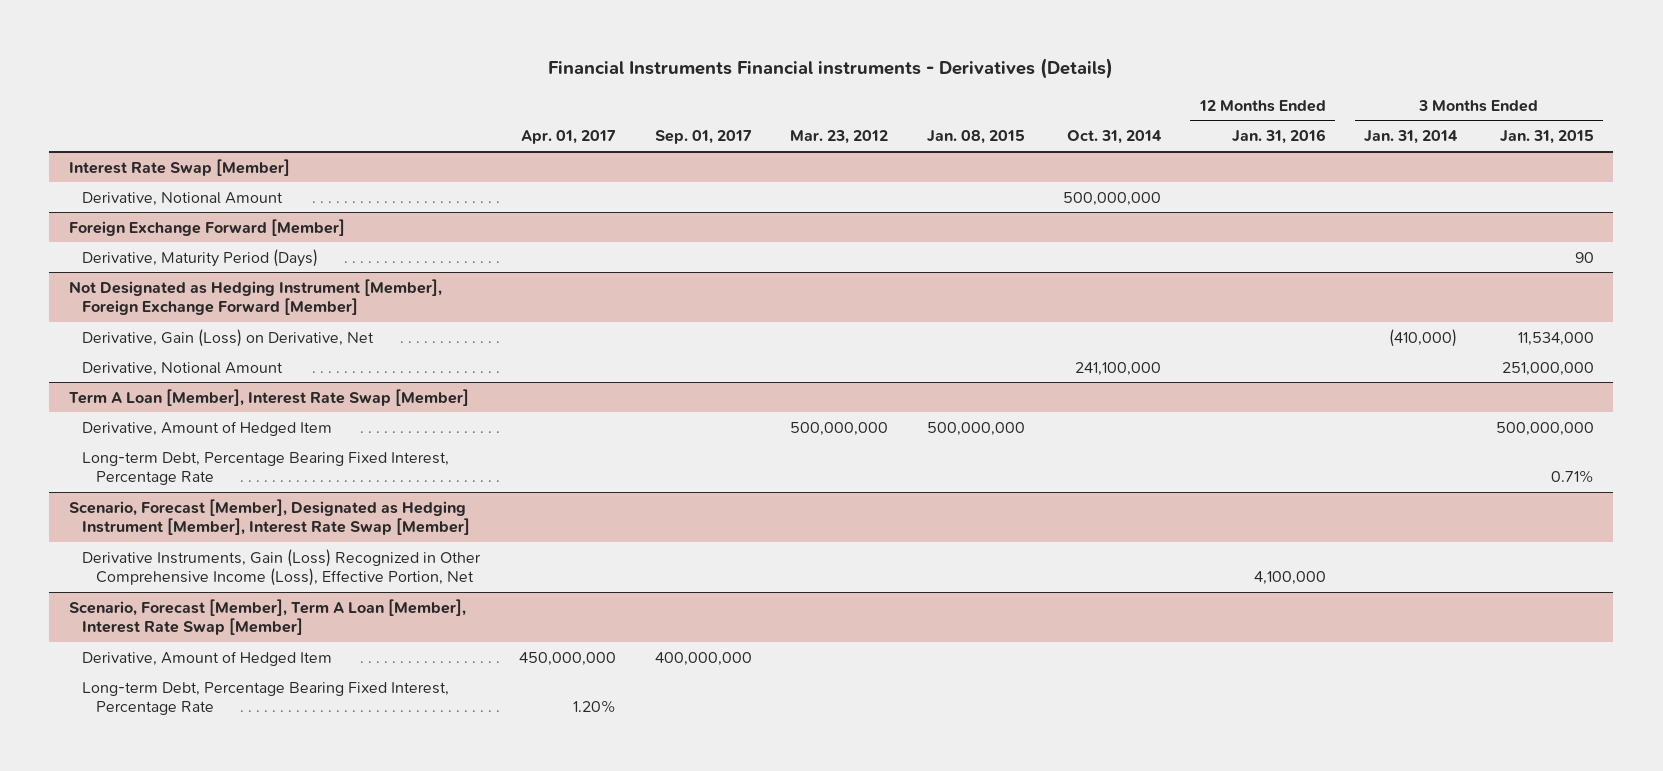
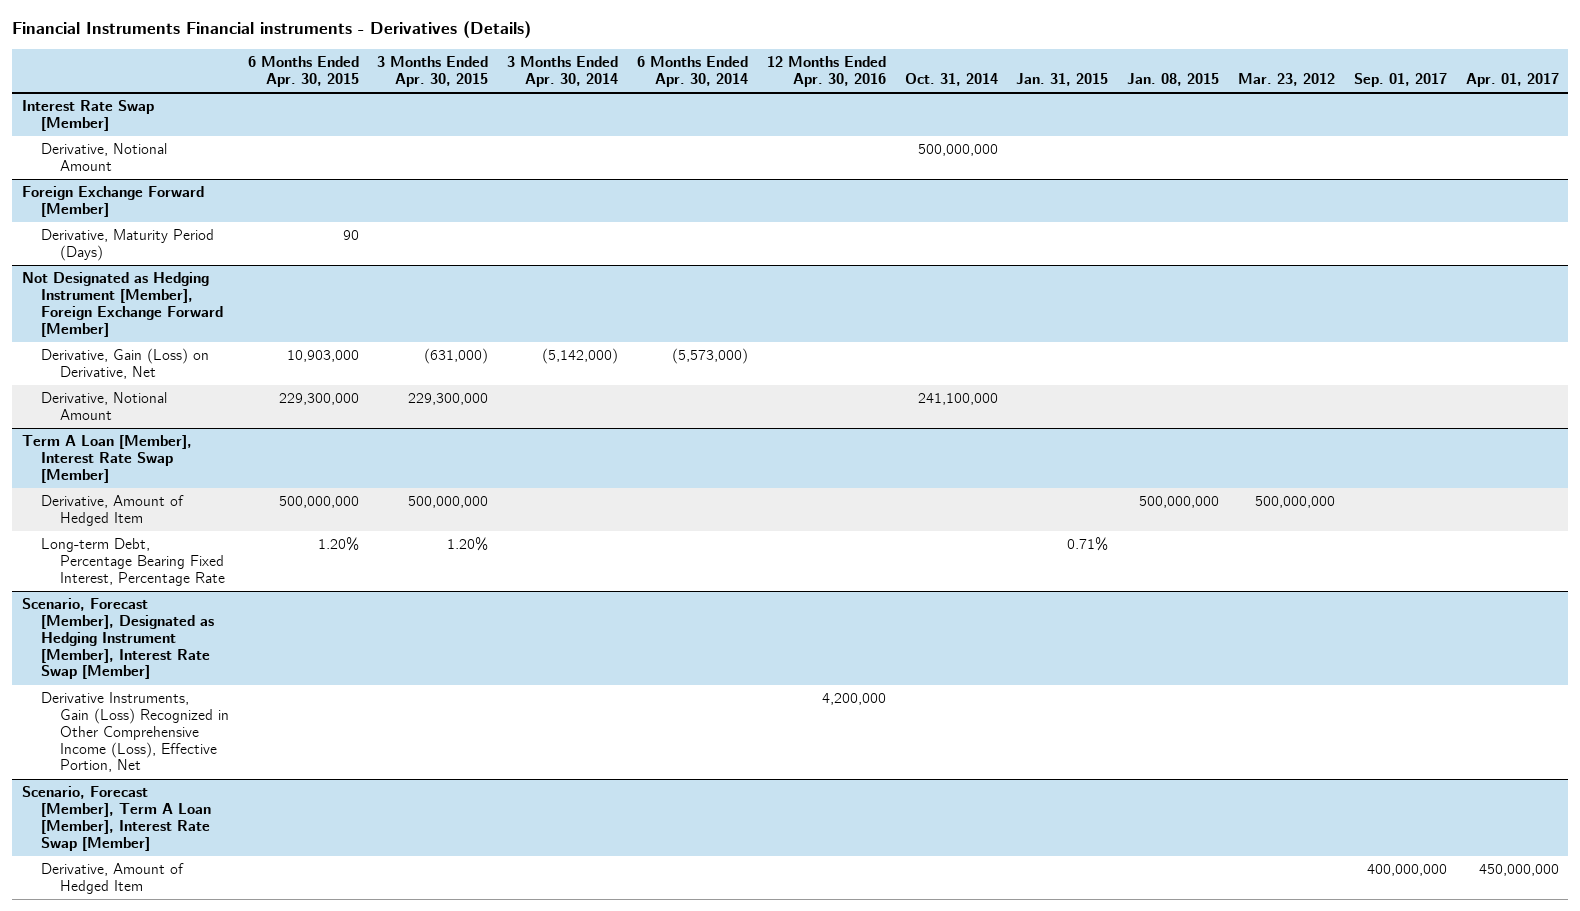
- | Apr. 01, 2017 | Sep. 01, 2017 | Mar. 23, 2012 | Jan. 08, 2015 | Oct. 31, 2014 | 12 Months Ended Jan. 31, 2016 | 3 Months Ended Jan. 31, 2014 | 3 Months Ended Jan. 31, 2015
+ | 6 Months Ended Apr. 30, 2015 | 3 Months Ended Apr. 30, 2015 | 3 Months Ended Apr. 30, 2014 | 6 Months Ended Apr. 30, 2014 | 12 Months Ended Apr. 30, 2016 | Oct. 31, 2014 | Jan. 31, 2015 | Jan. 08, 2015 | Mar. 23, 2012 | Sep. 01, 2017 | Apr. 01, 2017
@ Scenario, Forecast [Member], Term A Loan [Member], Interest Rate Swap [Member]
- Long-term Debt, Percentage Bearing Fixed Interest, Percentage Rate | 1.20% | | | | | | |

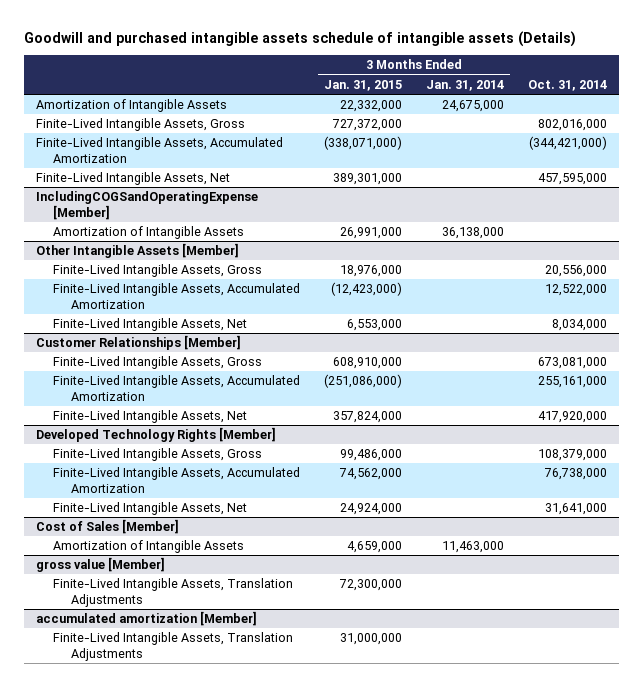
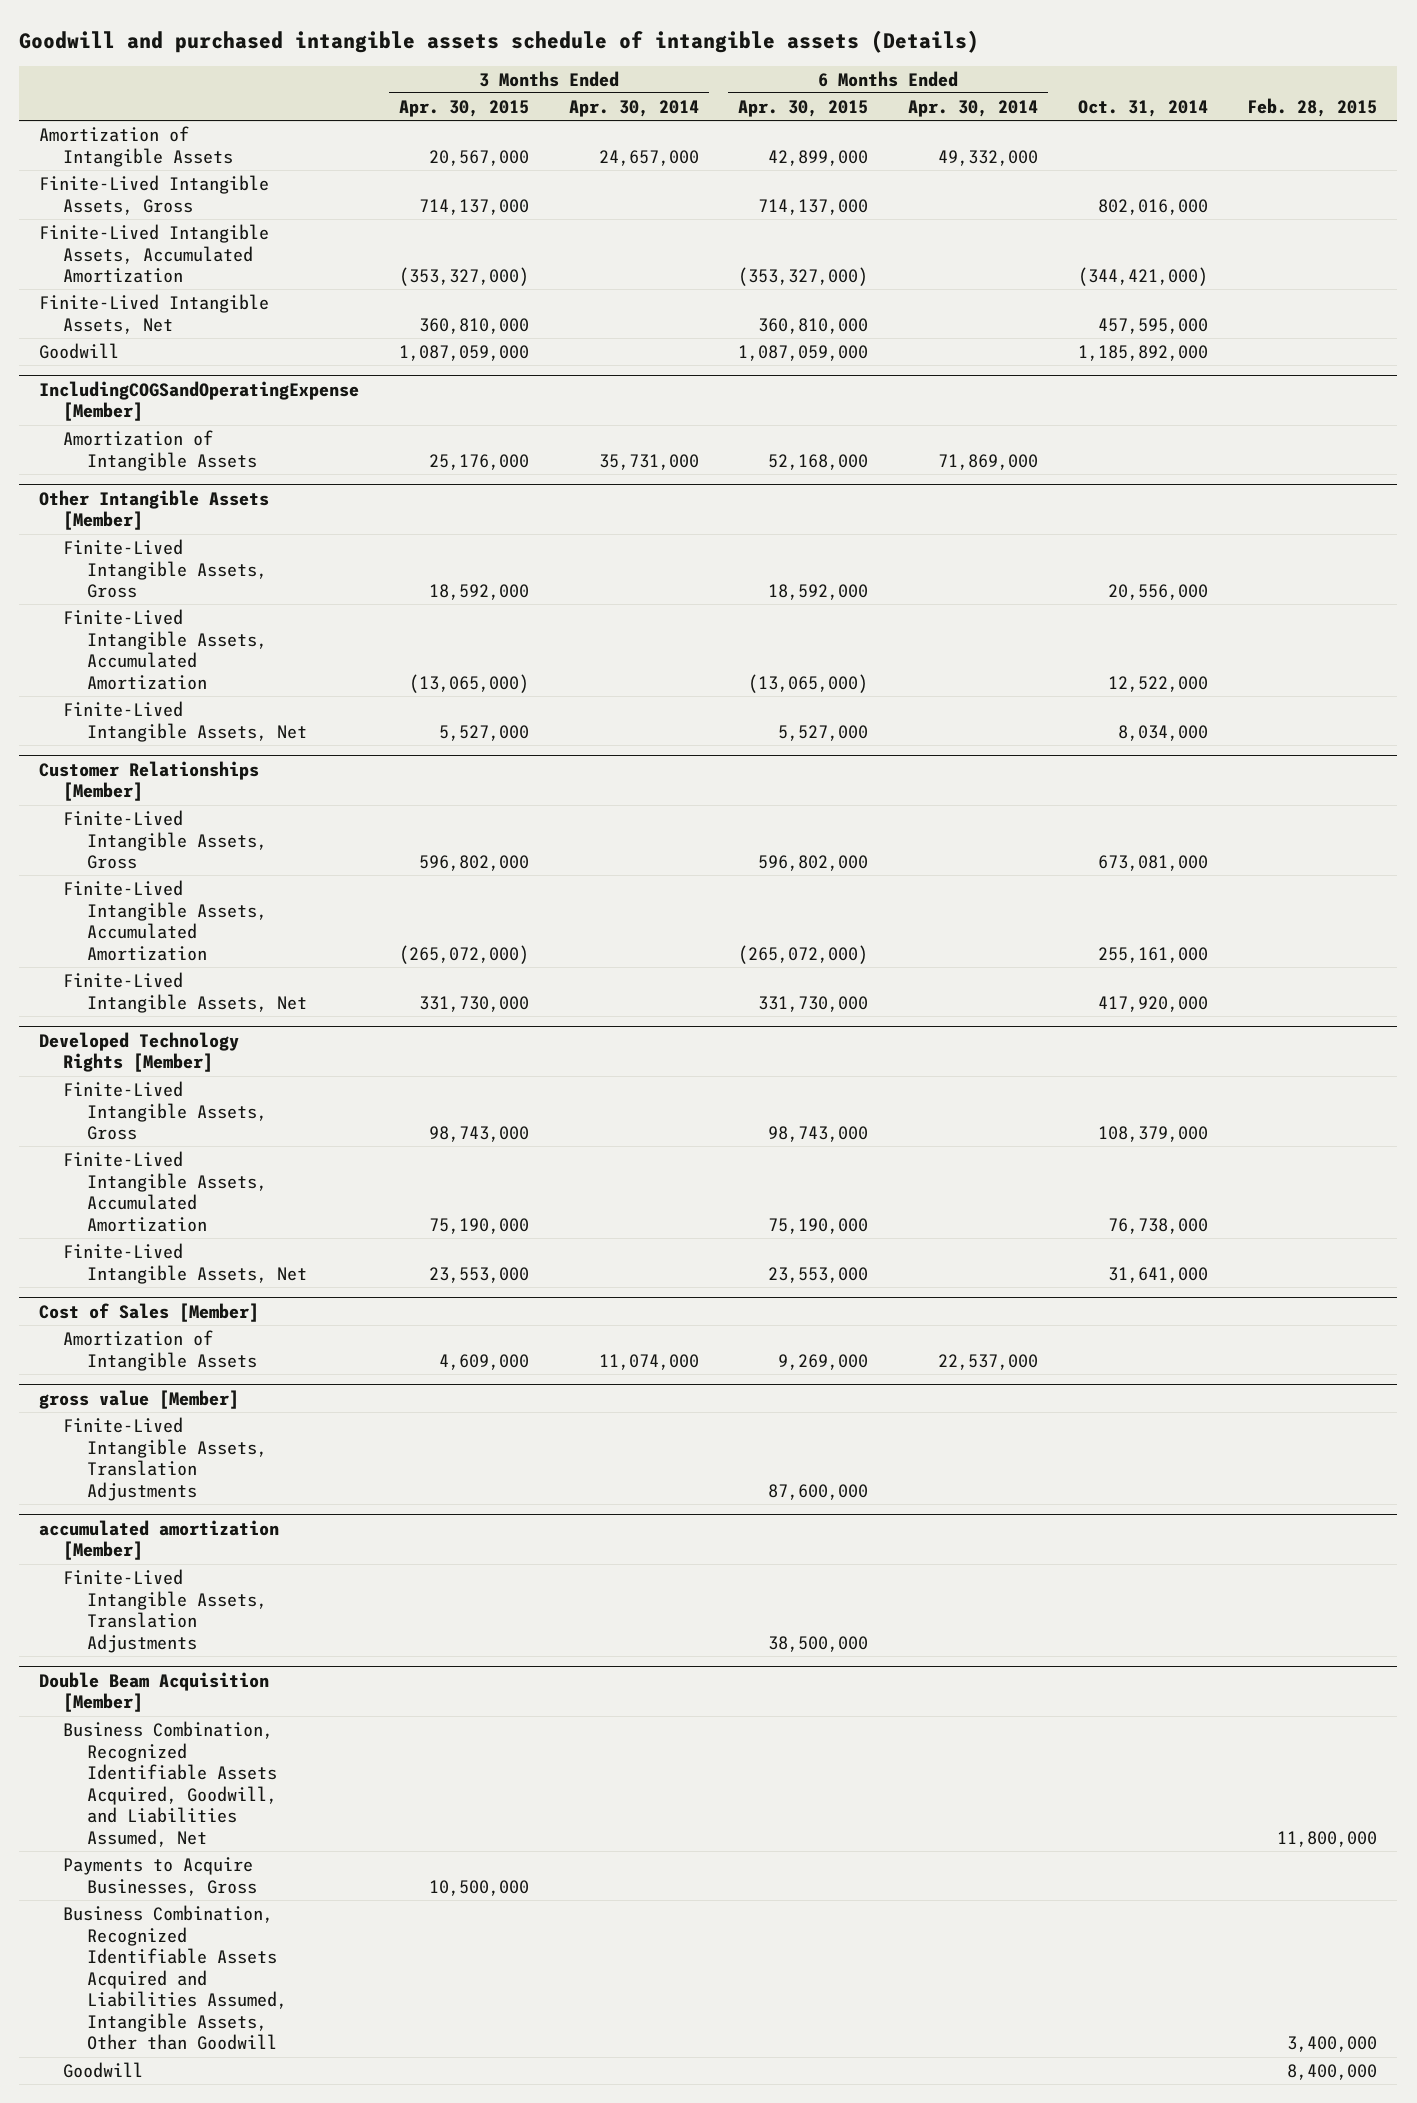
- | 3 Months Ended Jan. 31, 2015 | 3 Months Ended Jan. 31, 2014 | Oct. 31, 2014
+ | 3 Months Ended Apr. 30, 2015 | 3 Months Ended Apr. 30, 2014 | 6 Months Ended Apr. 30, 2015 | 6 Months Ended Apr. 30, 2014 | Oct. 31, 2014 | Feb. 28, 2015
+ Goodwill | 1,087,059,000 | | 1,087,059,000 | | 1,185,892,000 |
+ Double Beam Acquisition [Member]
+ Business Combination, Recognized Identifiable Assets Acquired, Goodwill, and Liabilities Assumed, Net | | | | | | 11,800,000
+ Payments to Acquire Businesses, Gross | 10,500,000 | | | | |
+ Business Combination, Recognized Identifiable Assets Acquired and Liabilities Assumed, Intangible Assets, Other than Goodwill | | | | | | 3,400,000
+ Goodwill | | | | | | 8,400,000

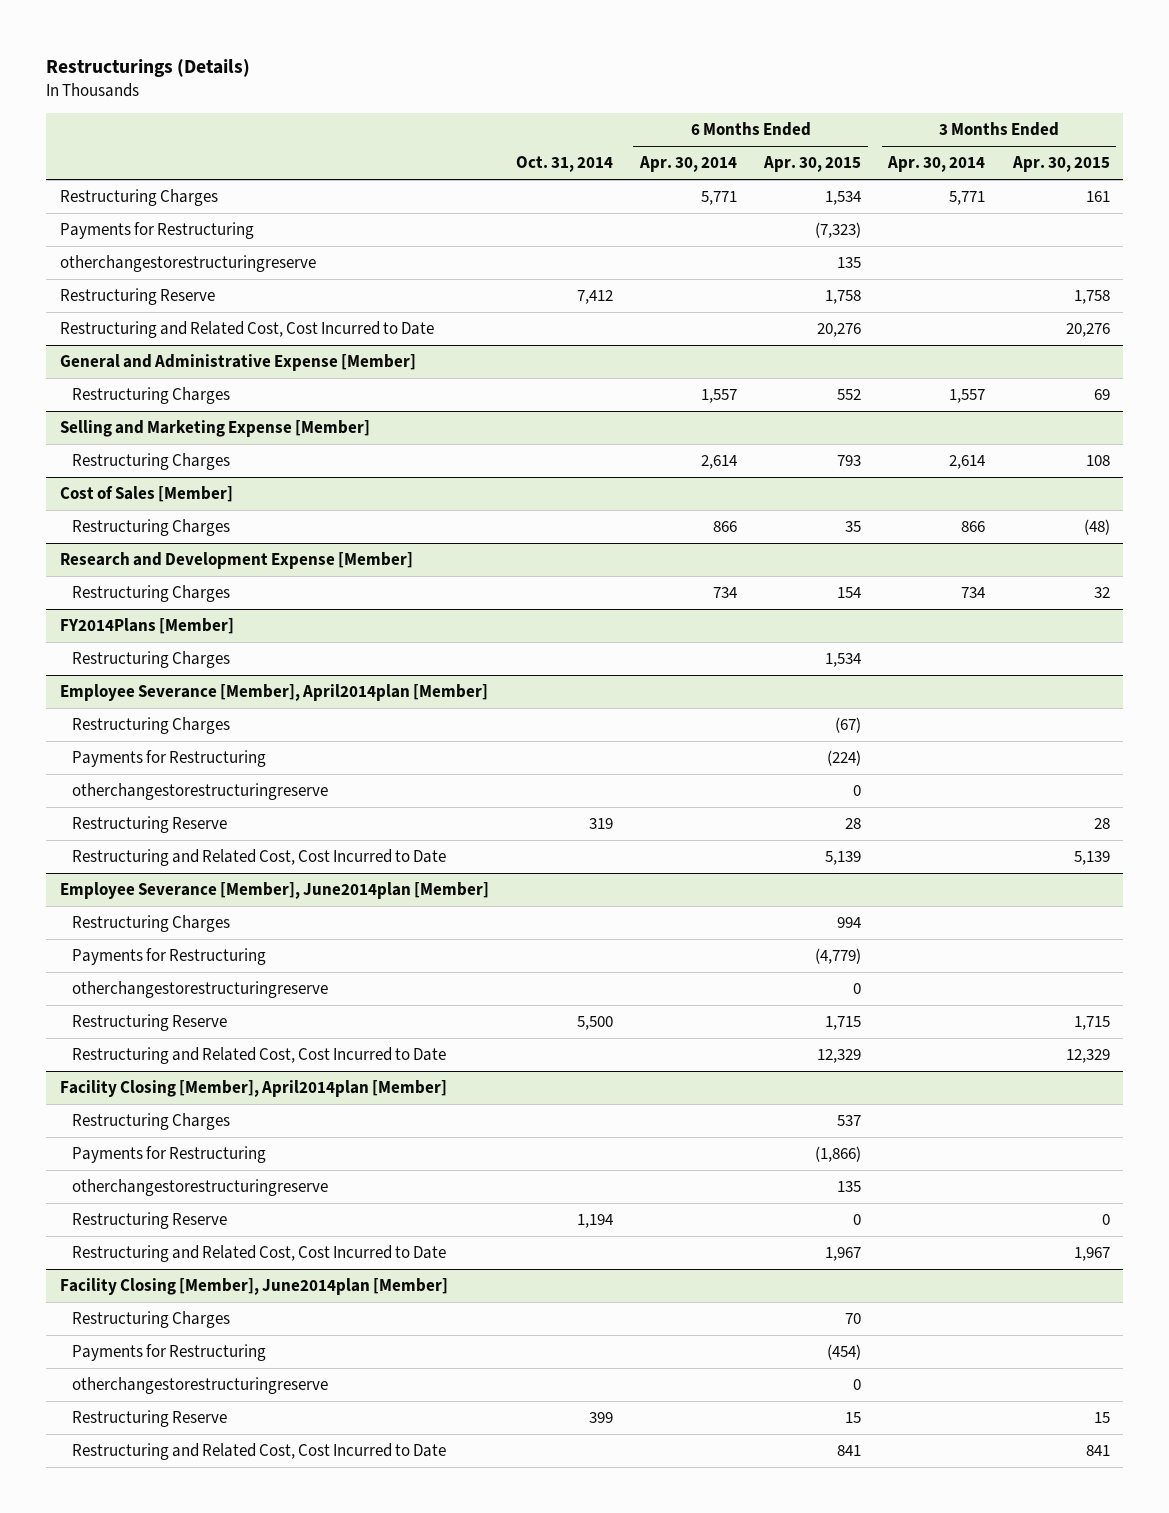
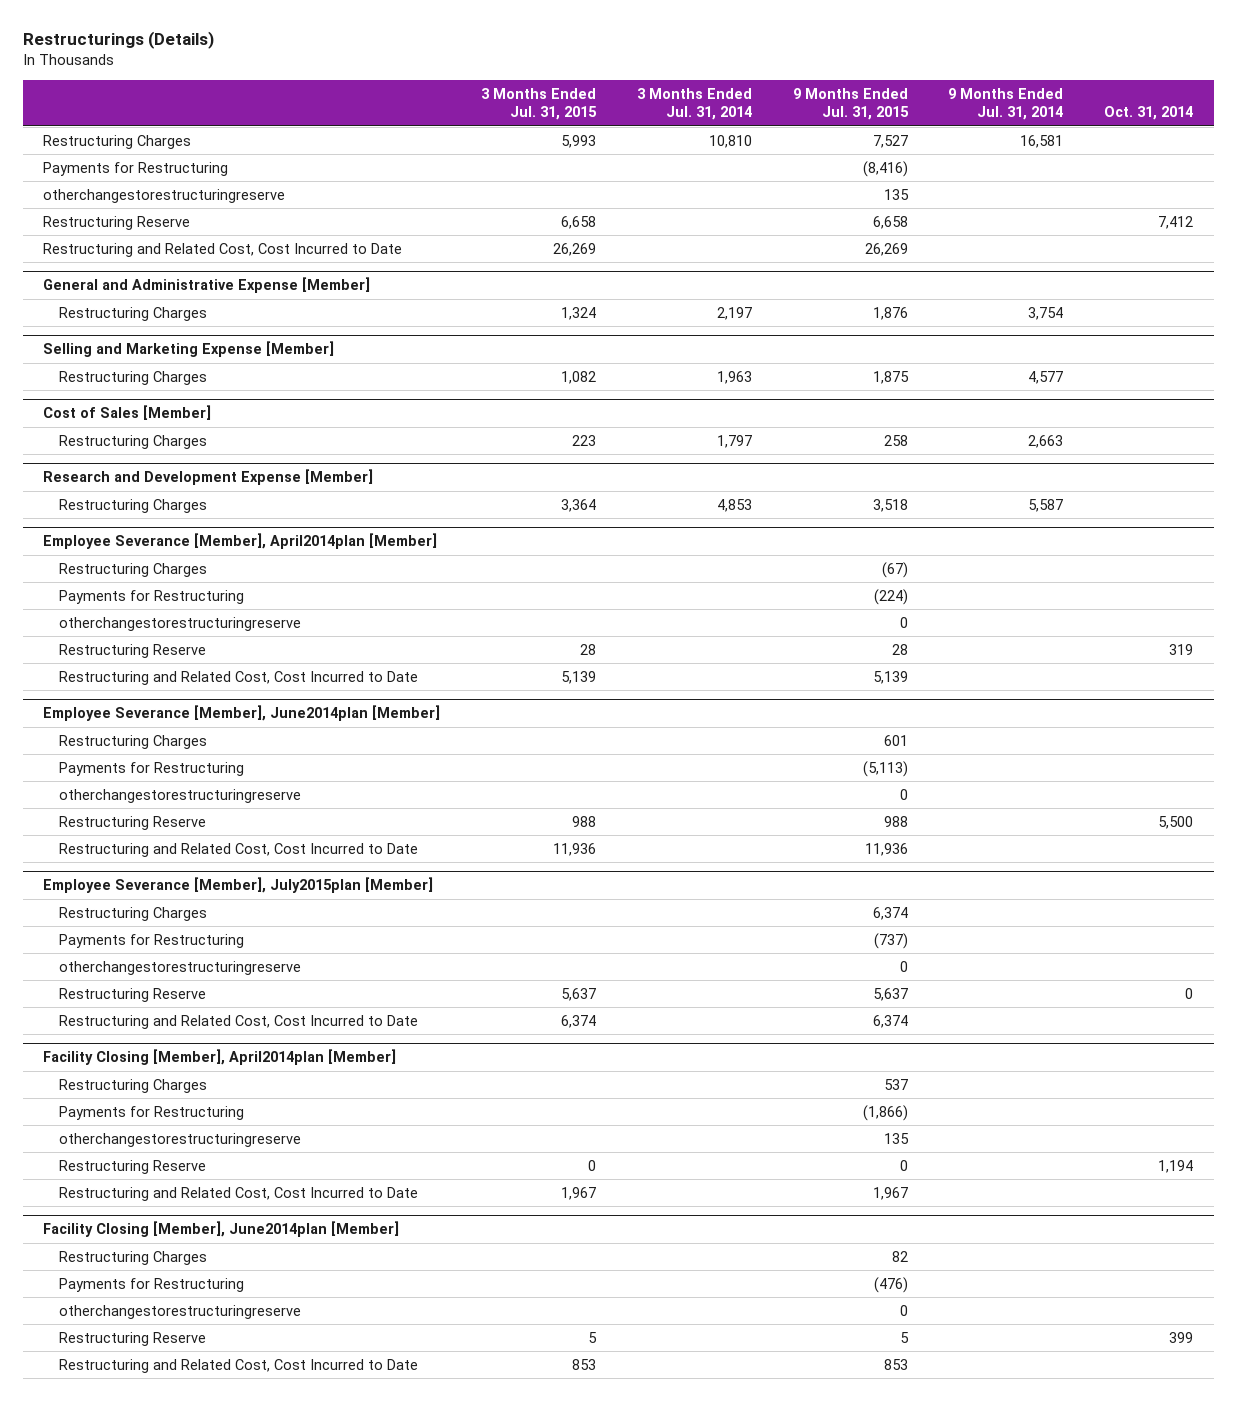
- | Oct. 31, 2014 | 6 Months Ended Apr. 30, 2014 | 6 Months Ended Apr. 30, 2015 | 3 Months Ended Apr. 30, 2014 | 3 Months Ended Apr. 30, 2015
+ | 3 Months Ended Jul. 31, 2015 | 3 Months Ended Jul. 31, 2014 | 9 Months Ended Jul. 31, 2015 | 9 Months Ended Jul. 31, 2014 | Oct. 31, 2014
- FY2014Plans [Member]
- Restructuring Charges | | | 1,534 | |
+ Employee Severance [Member], July2015plan [Member]
+ Restructuring Charges | | | 6,374 | |
+ Payments for Restructuring | | | (737) | |
+ otherchangestorestructuringreserve | | | 0 | |
+ Restructuring Reserve | 5,637 | | 5,637 | | 0
+ Restructuring and Related Cost, Cost Incurred to Date | 6,374 | | 6,374 | |

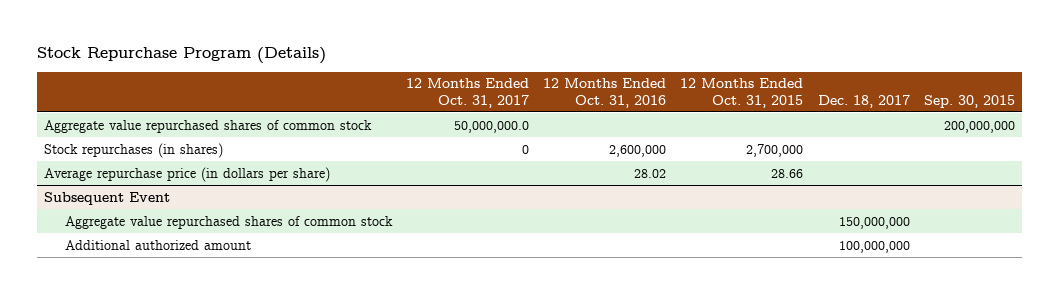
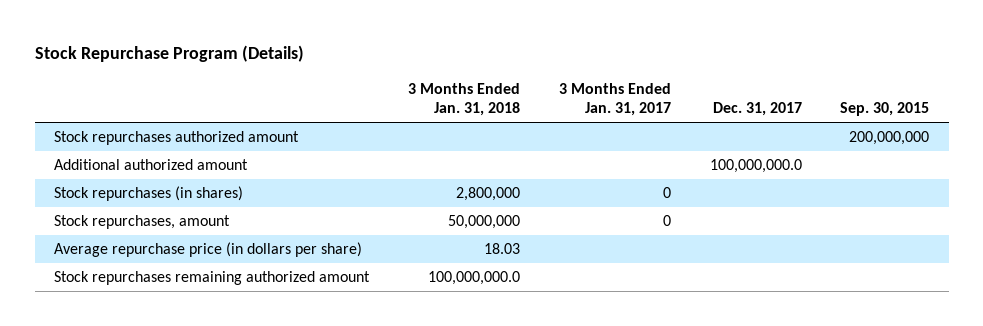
- | 12 Months Ended Oct. 31, 2017 | 12 Months Ended Oct. 31, 2016 | 12 Months Ended Oct. 31, 2015 | Dec. 18, 2017 | Sep. 30, 2015
+ | 3 Months Ended Jan. 31, 2018 | 3 Months Ended Jan. 31, 2017 | Dec. 31, 2017 | Sep. 30, 2015
- Aggregate value repurchased shares of common stock | 50,000,000.0 | | | | 200,000,000
+ Stock repurchases authorized amount | | | | 200,000,000
+ Additional authorized amount | | | 100,000,000.0 |
+ Stock repurchases, amount | 50,000,000 | 0 | |
- Subsequent Event
- Aggregate value repurchased shares of common stock | | | | 150,000,000 |
- Additional authorized amount | | | | 100,000,000 |
+ Stock repurchases remaining authorized amount | 100,000,000.0 | | |

